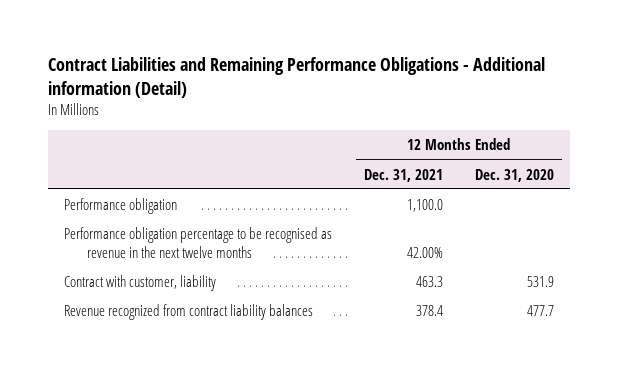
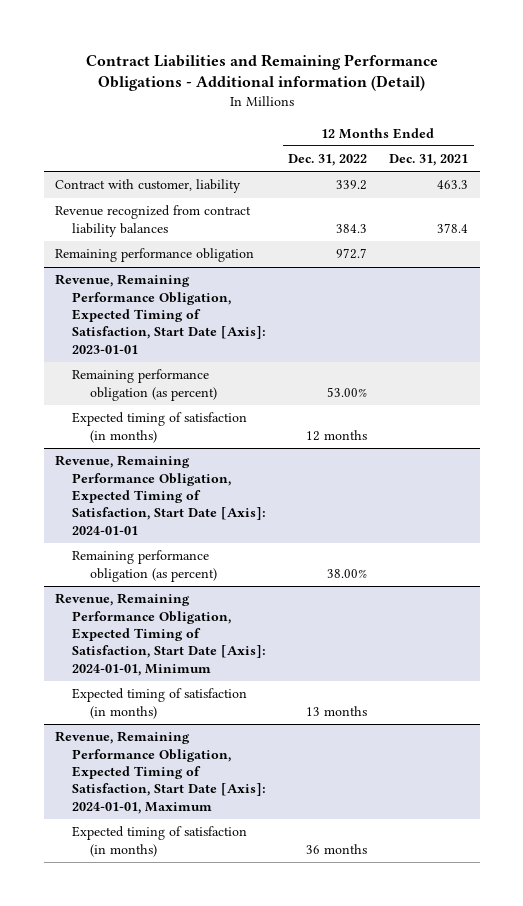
- | 12 Months Ended Dec. 31, 2021 | 12 Months Ended Dec. 31, 2020
+ | 12 Months Ended Dec. 31, 2022 | 12 Months Ended Dec. 31, 2021
- Performance obligation | 1,100.0 |
- Performance obligation percentage to be recognised as revenue in the next twelve months | 42.00% |
+ Remaining performance obligation | 972.7 |
+ Revenue, Remaining Performance Obligation, Expected Timing of Satisfaction, Start Date [Axis]: 2023-01-01
+ Remaining performance obligation (as percent) | 53.00% |
+ Expected timing of satisfaction (in months) | 12 months |
+ Revenue, Remaining Performance Obligation, Expected Timing of Satisfaction, Start Date [Axis]: 2024-01-01
+ Remaining performance obligation (as percent) | 38.00% |
+ Revenue, Remaining Performance Obligation, Expected Timing of Satisfaction, Start Date [Axis]: 2024-01-01, Minimum
+ Expected timing of satisfaction (in months) | 13 months |
+ Revenue, Remaining Performance Obligation, Expected Timing of Satisfaction, Start Date [Axis]: 2024-01-01, Maximum
+ Expected timing of satisfaction (in months) | 36 months |

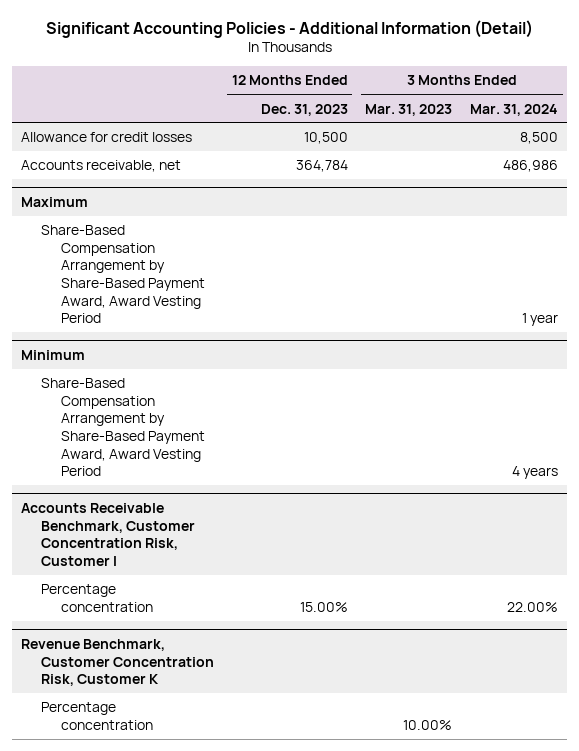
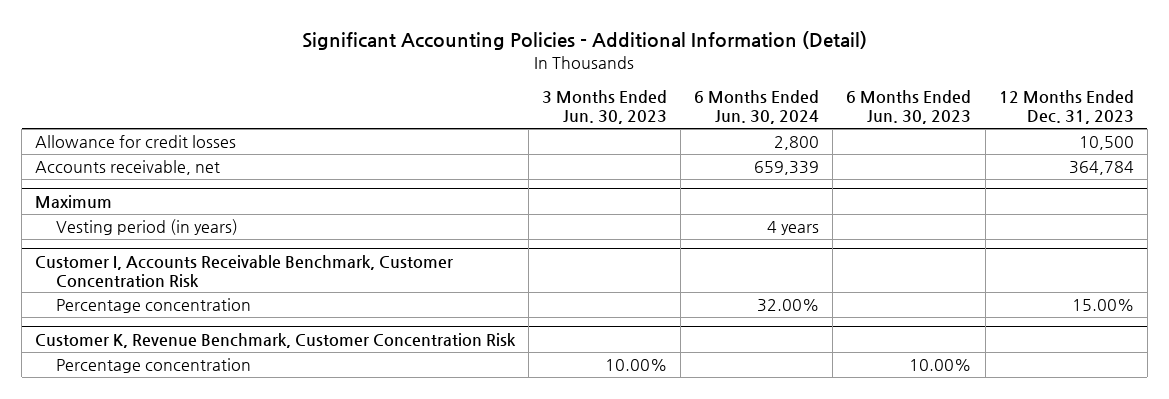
- | 12 Months Ended Dec. 31, 2023 | 3 Months Ended Mar. 31, 2023 | 3 Months Ended Mar. 31, 2024
+ | 3 Months Ended Jun. 30, 2023 | 6 Months Ended Jun. 30, 2024 | 6 Months Ended Jun. 30, 2023 | 12 Months Ended Dec. 31, 2023
@ Maximum
- Share-Based Compensation Arrangement by Share-Based Payment Award, Award Vesting Period | | | 1 year
- Minimum
- Share-Based Compensation Arrangement by Share-Based Payment Award, Award Vesting Period | | | 4 years
- Accounts Receivable Benchmark, Customer Concentration Risk, Customer I
@ Maximum
+ Vesting period (in years) | | 4 years | |
+ Customer I, Accounts Receivable Benchmark, Customer Concentration Risk
- Revenue Benchmark, Customer Concentration Risk, Customer K
+ Customer K, Revenue Benchmark, Customer Concentration Risk

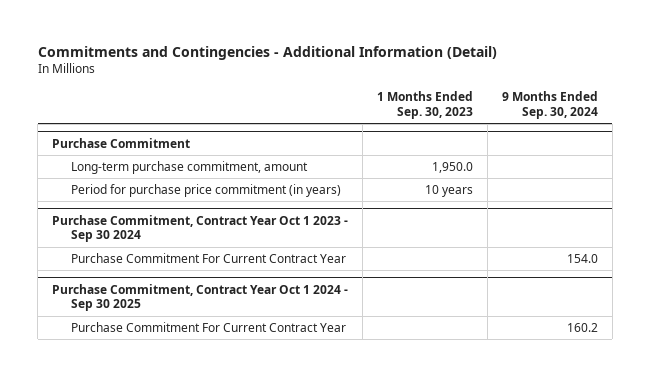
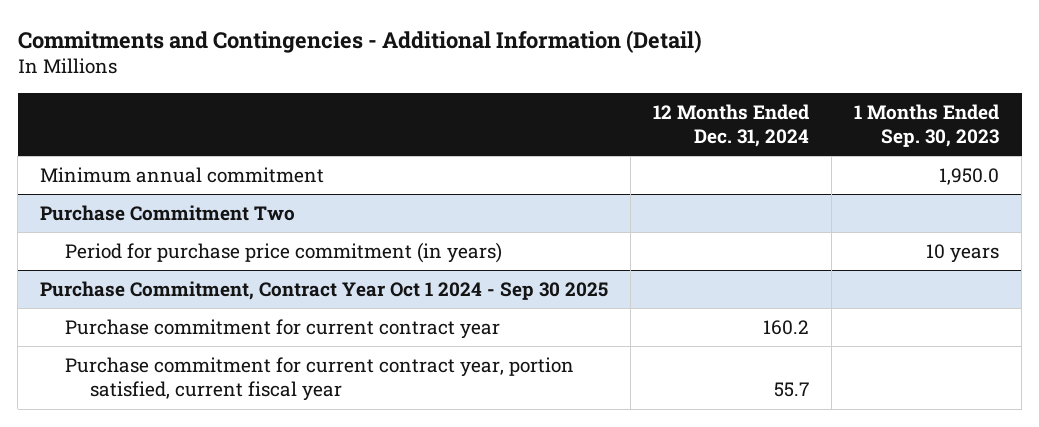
- | 1 Months Ended Sep. 30, 2023 | 9 Months Ended Sep. 30, 2024
+ | 12 Months Ended Dec. 31, 2024 | 1 Months Ended Sep. 30, 2023
- Purchase Commitment
- Long-term purchase commitment, amount | 1,950.0 |
+ Minimum annual commitment | | 1,950.0
+ Purchase Commitment Two
- Purchase Commitment, Contract Year Oct 1 2023 - Sep 30 2024
- Purchase Commitment For Current Contract Year | | 154.0
@ Purchase Commitment, Contract Year Oct 1 2024 - Sep 30 2025
- Purchase Commitment For Current Contract Year | | 160.2
+ Purchase commitment for current contract year | 160.2 |
+ Purchase commitment for current contract year, portion satisfied, current fiscal year | 55.7 |

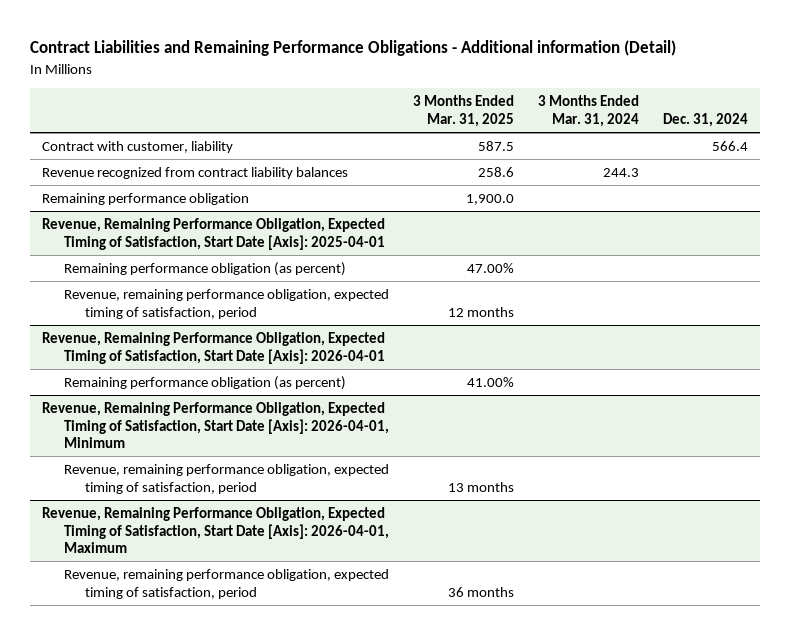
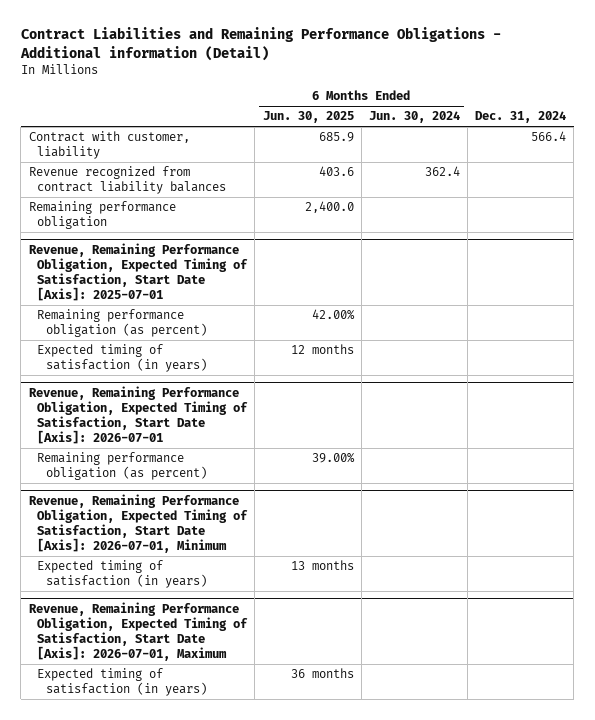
- | 3 Months Ended Mar. 31, 2025 | 3 Months Ended Mar. 31, 2024 | Dec. 31, 2024
+ | 6 Months Ended Jun. 30, 2025 | 6 Months Ended Jun. 30, 2024 | Dec. 31, 2024
- Revenue, Remaining Performance Obligation, Expected Timing of Satisfaction, Start Date [Axis]: 2025-04-01
- Remaining performance obligation (as percent) | 47.00% | |
- Revenue, remaining performance obligation, expected timing of satisfaction, period | 12 months | |
- Revenue, Remaining Performance Obligation, Expected Timing of Satisfaction, Start Date [Axis]: 2026-04-01
- Remaining performance obligation (as percent) | 41.00% | |
- Revenue, Remaining Performance Obligation, Expected Timing of Satisfaction, Start Date [Axis]: 2026-04-01, Minimum
- Revenue, remaining performance obligation, expected timing of satisfaction, period | 13 months | |
- Revenue, Remaining Performance Obligation, Expected Timing of Satisfaction, Start Date [Axis]: 2026-04-01, Maximum
- Revenue, remaining performance obligation, expected timing of satisfaction, period | 36 months | |
+ Revenue, Remaining Performance Obligation, Expected Timing of Satisfaction, Start Date [Axis]: 2025-07-01
+ Remaining performance obligation (as percent) | 42.00% | |
+ Expected timing of satisfaction (in years) | 12 months | |
+ Revenue, Remaining Performance Obligation, Expected Timing of Satisfaction, Start Date [Axis]: 2026-07-01
+ Remaining performance obligation (as percent) | 39.00% | |
+ Revenue, Remaining Performance Obligation, Expected Timing of Satisfaction, Start Date [Axis]: 2026-07-01, Minimum
+ Expected timing of satisfaction (in years) | 13 months | |
+ Revenue, Remaining Performance Obligation, Expected Timing of Satisfaction, Start Date [Axis]: 2026-07-01, Maximum
+ Expected timing of satisfaction (in years) | 36 months | |

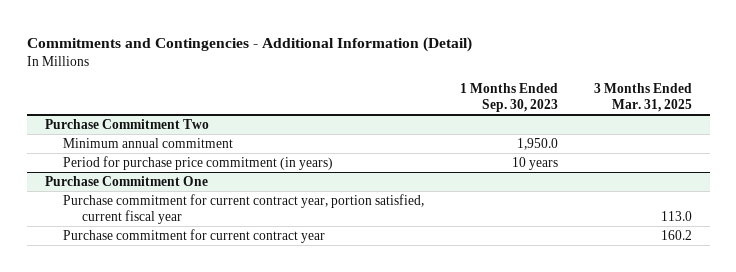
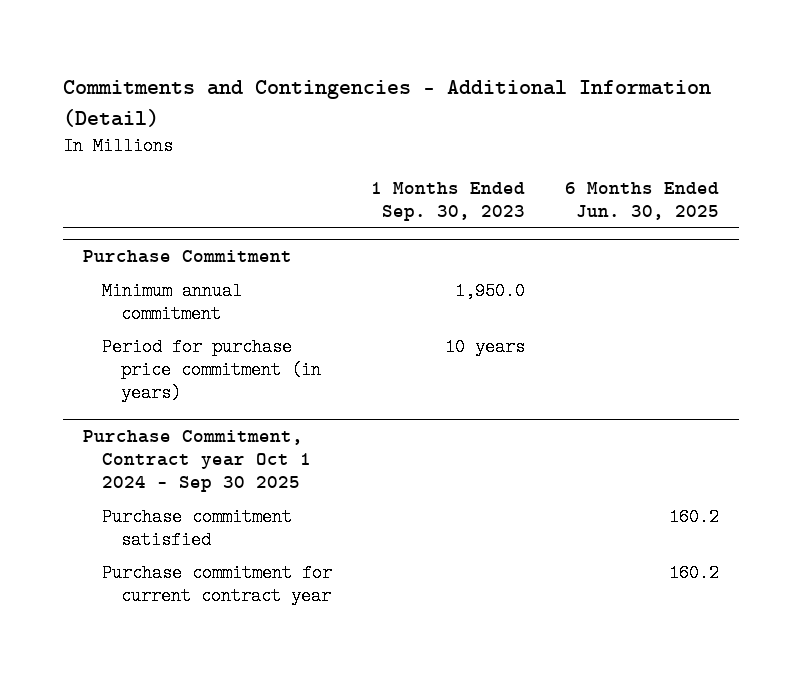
- | 1 Months Ended Sep. 30, 2023 | 3 Months Ended Mar. 31, 2025
+ | 1 Months Ended Sep. 30, 2023 | 6 Months Ended Jun. 30, 2025
- Purchase Commitment Two
+ Purchase Commitment
- Purchase Commitment One
- Purchase commitment for current contract year, portion satisfied, current fiscal year | | 113.0
+ Purchase Commitment, Contract year Oct 1 2024 - Sep 30 2025
+ Purchase commitment satisfied | | 160.2

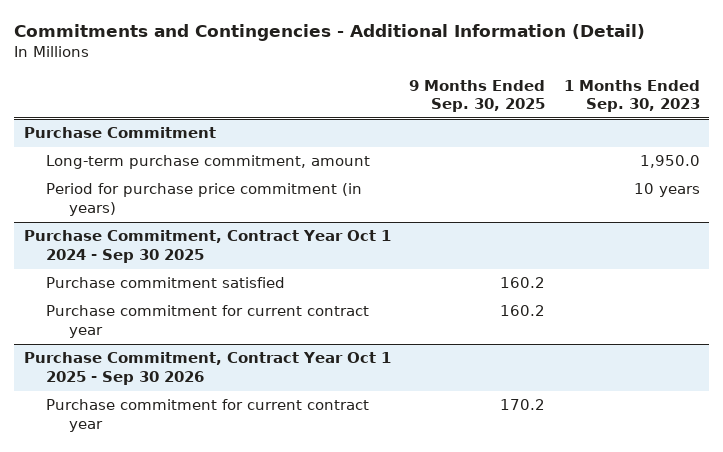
- | 1 Months Ended Sep. 30, 2023 | 6 Months Ended Jun. 30, 2025
+ | 9 Months Ended Sep. 30, 2025 | 1 Months Ended Sep. 30, 2023
@ Purchase Commitment
- Minimum annual commitment | 1,950.0 |
+ Long-term purchase commitment, amount | | 1,950.0
- Purchase Commitment, Contract year Oct 1 2024 - Sep 30 2025
+ Purchase Commitment, Contract Year Oct 1 2024 - Sep 30 2025
+ Purchase Commitment, Contract Year Oct 1 2025 - Sep 30 2026
+ Purchase commitment for current contract year | 170.2 |

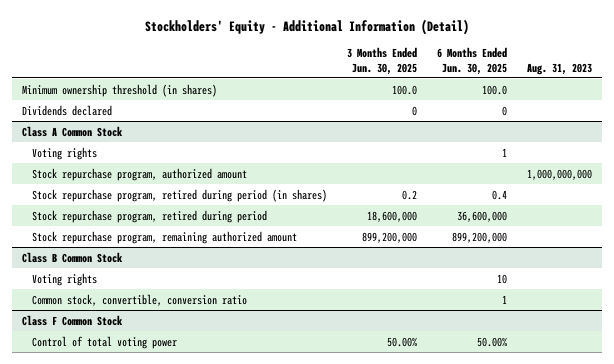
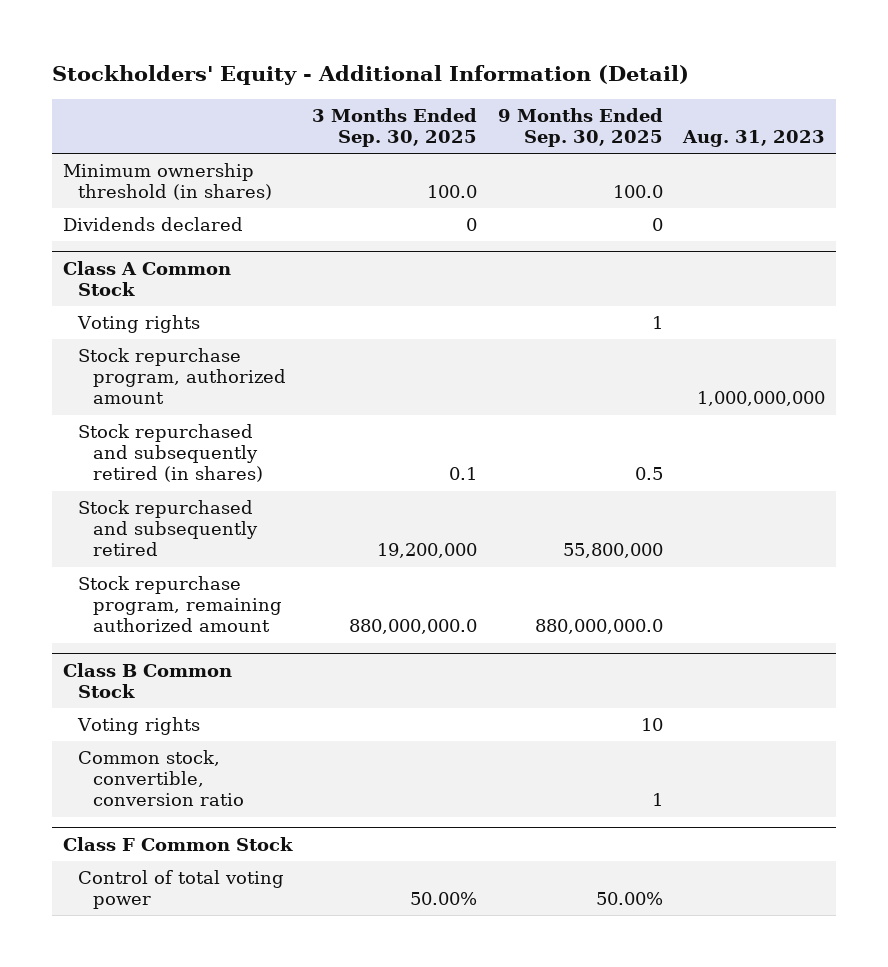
- | 3 Months Ended Jun. 30, 2025 | 6 Months Ended Jun. 30, 2025 | Aug. 31, 2023
+ | 3 Months Ended Sep. 30, 2025 | 9 Months Ended Sep. 30, 2025 | Aug. 31, 2023
@ Class A Common Stock
- Stock repurchase program, retired during period (in shares) | 0.2 | 0.4 |
- Stock repurchase program, retired during period | 18,600,000 | 36,600,000 |
+ Stock repurchased and subsequently retired (in shares) | 0.1 | 0.5 |
+ Stock repurchased and subsequently retired | 19,200,000 | 55,800,000 |

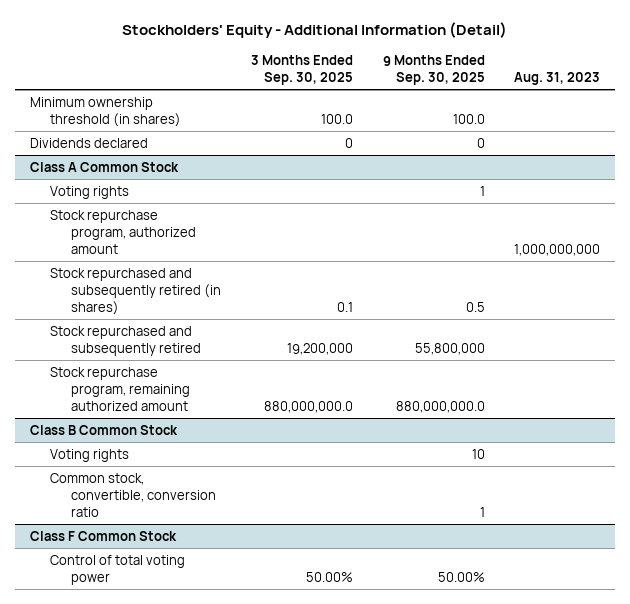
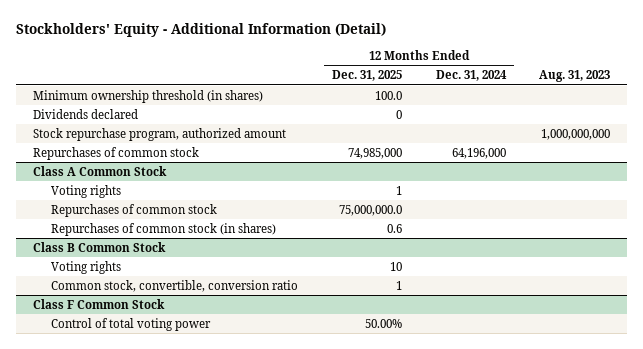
- | 3 Months Ended Sep. 30, 2025 | 9 Months Ended Sep. 30, 2025 | Aug. 31, 2023
+ | 12 Months Ended Dec. 31, 2025 | 12 Months Ended Dec. 31, 2024 | Aug. 31, 2023
+ Stock repurchase program, authorized amount | | | 1,000,000,000
+ Repurchases of common stock | 74,985,000 | 64,196,000 |
@ Class A Common Stock
- Stock repurchase program, authorized amount | | | 1,000,000,000
- Stock repurchased and subsequently retired (in shares) | 0.1 | 0.5 |
- Stock repurchased and subsequently retired | 19,200,000 | 55,800,000 |
- Stock repurchase program, remaining authorized amount | 880,000,000.0 | 880,000,000.0 |
+ Repurchases of common stock | 75,000,000.0 | |
+ Repurchases of common stock (in shares) | 0.6 | |

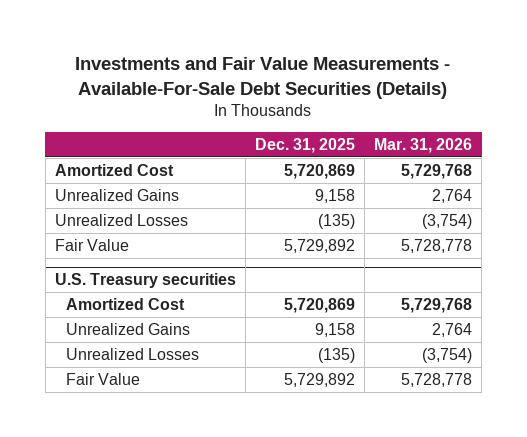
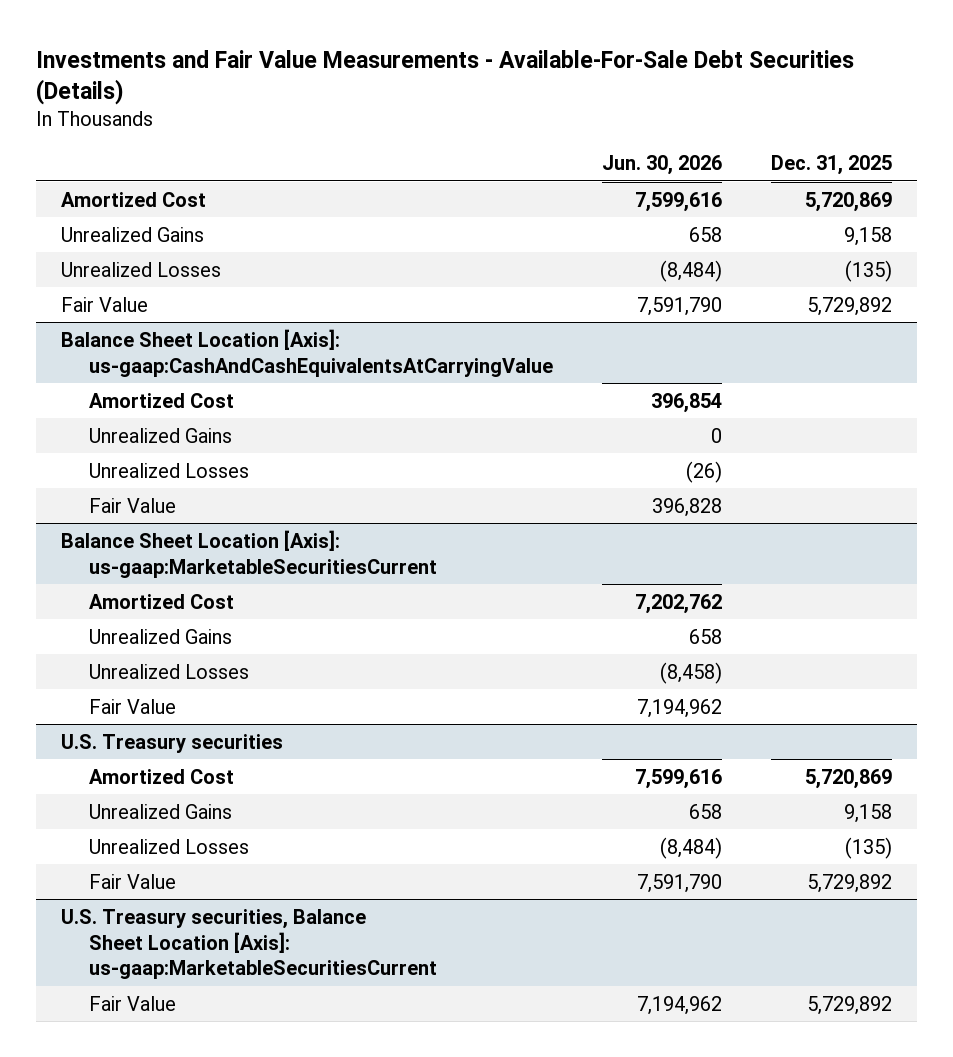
- | Dec. 31, 2025 | Mar. 31, 2026
+ | Jun. 30, 2026 | Dec. 31, 2025
+ Balance Sheet Location [Axis]: us-gaap:CashAndCashEquivalentsAtCarryingValue
+ Amortized Cost | 396,854 |
+ Unrealized Gains | 0 |
+ Unrealized Losses | (26) |
+ Fair Value | 396,828 |
+ Balance Sheet Location [Axis]: us-gaap:MarketableSecuritiesCurrent
+ Amortized Cost | 7,202,762 |
+ Unrealized Gains | 658 |
+ Unrealized Losses | (8,458) |
+ Fair Value | 7,194,962 |
+ U.S. Treasury securities, Balance Sheet Location [Axis]: us-gaap:MarketableSecuritiesCurrent
+ Fair Value | 7,194,962 | 5,729,892

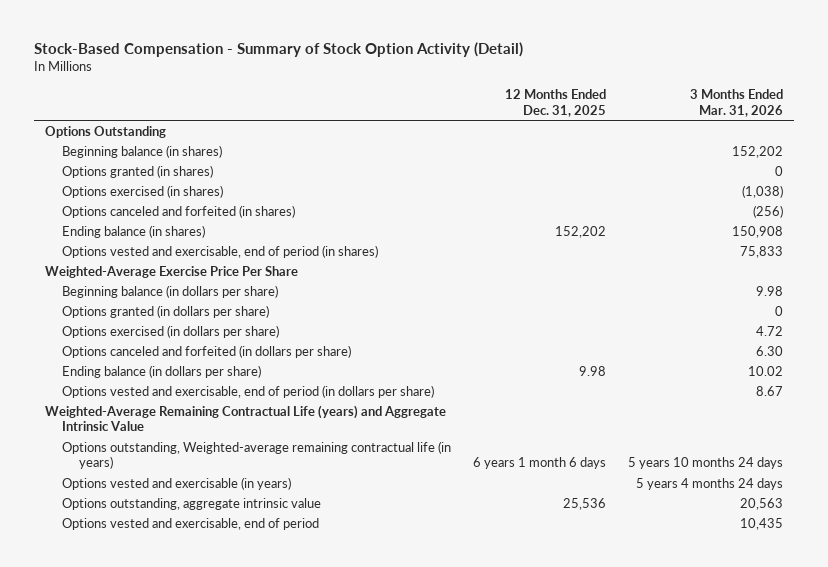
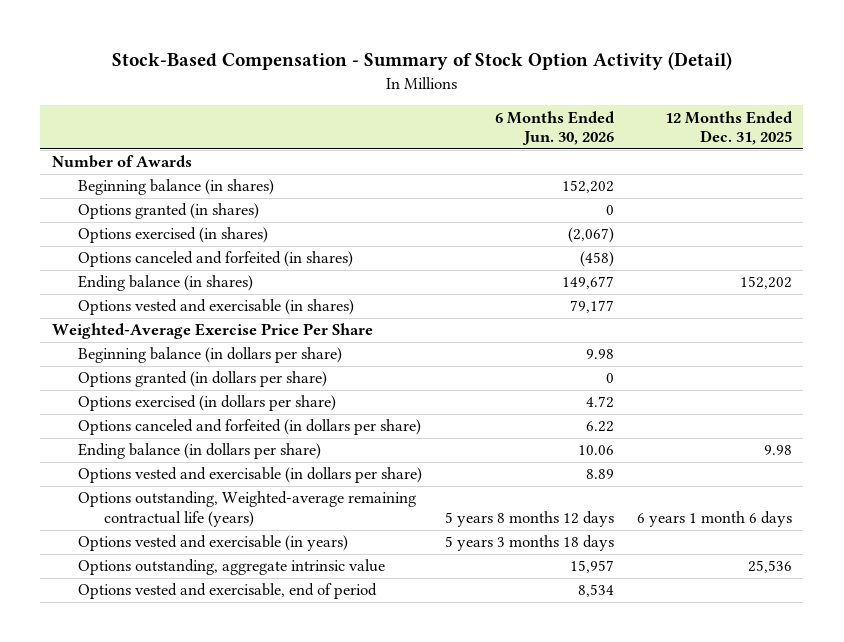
- | 12 Months Ended Dec. 31, 2025 | 3 Months Ended Mar. 31, 2026
+ | 6 Months Ended Jun. 30, 2026 | 12 Months Ended Dec. 31, 2025
- Options Outstanding
+ Number of Awards
- Options vested and exercisable, end of period (in shares) | | 75,833
+ Options vested and exercisable (in shares) | 79,177 |
- Options vested and exercisable, end of period (in dollars per share) | | 8.67
- Weighted-Average Remaining Contractual Life (years) and Aggregate Intrinsic Value
- Options outstanding, Weighted-average remaining contractual life (in years) | 6 years 1 month 6 days | 5 years 10 months 24 days
+ Options vested and exercisable (in dollars per share) | 8.89 |
+ Options outstanding, Weighted-average remaining contractual life (years) | 5 years 8 months 12 days | 6 years 1 month 6 days

